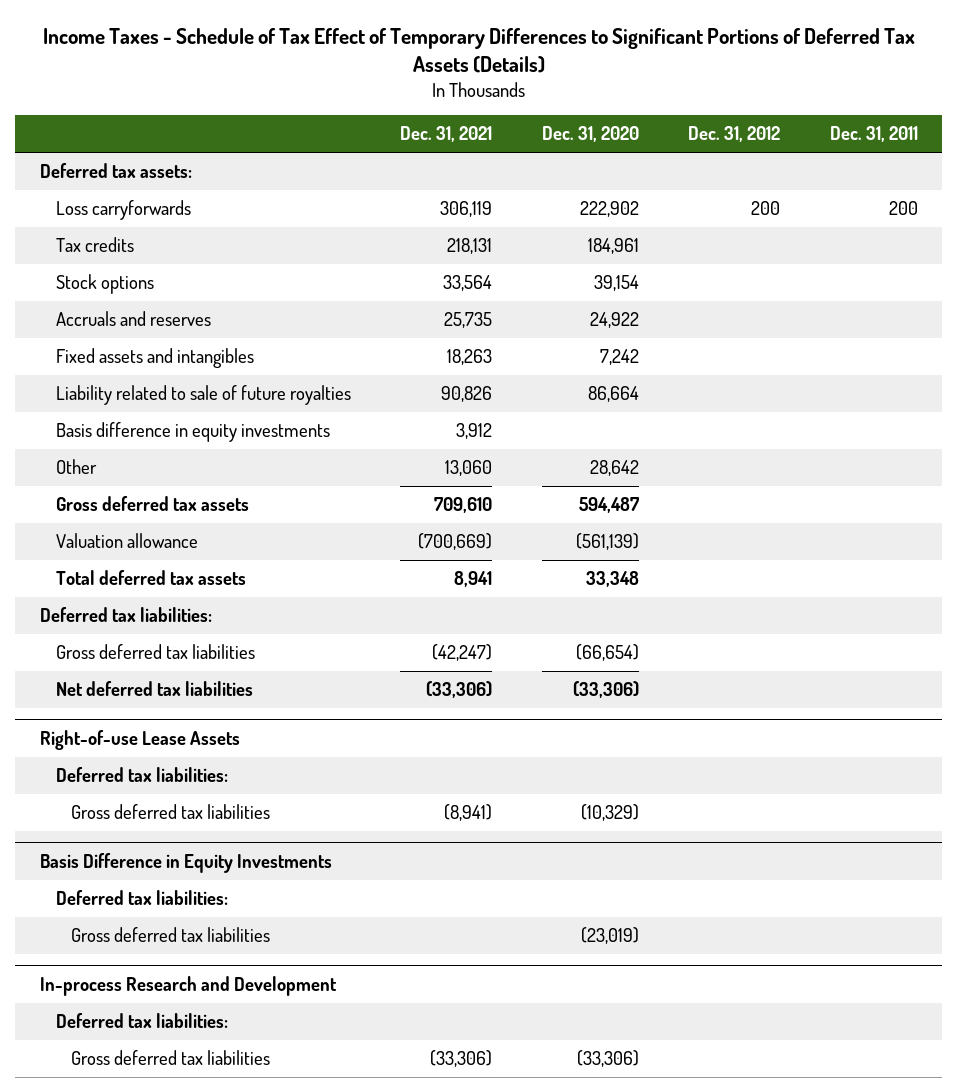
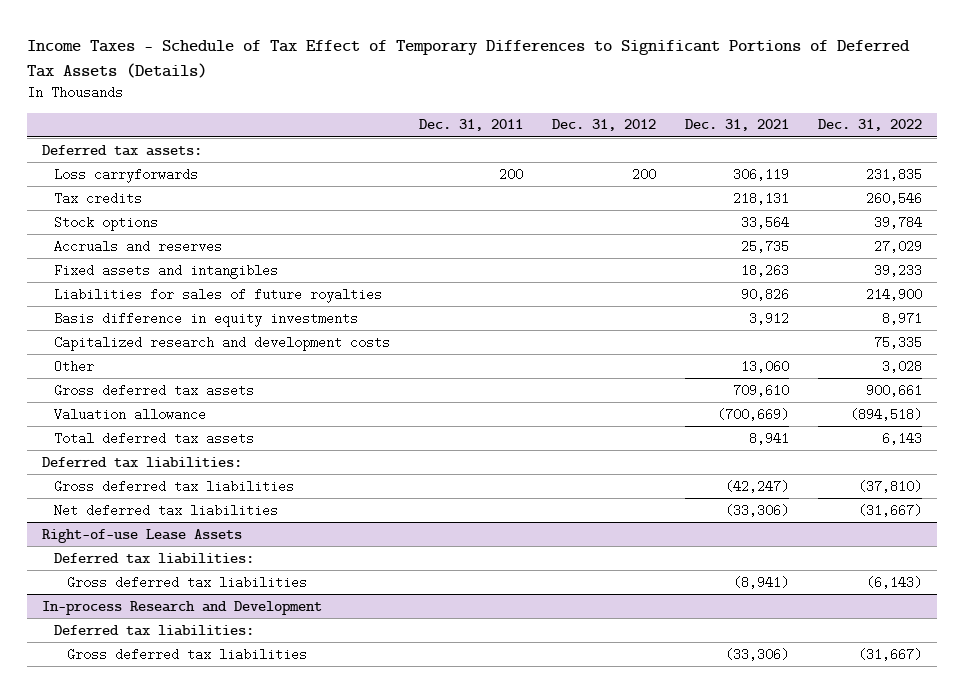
- | Dec. 31, 2021 | Dec. 31, 2020 | Dec. 31, 2012 | Dec. 31, 2011
+ | Dec. 31, 2011 | Dec. 31, 2012 | Dec. 31, 2021 | Dec. 31, 2022
- Liability related to sale of future royalties | 90,826 | 86,664 | |
+ Liabilities for sales of future royalties | | | 90,826 | 214,900
+ Capitalized research and development costs | | | | 75,335
- Basis Difference in Equity Investments
- Deferred tax liabilities:
- Gross deferred tax liabilities | | (23,019) | |

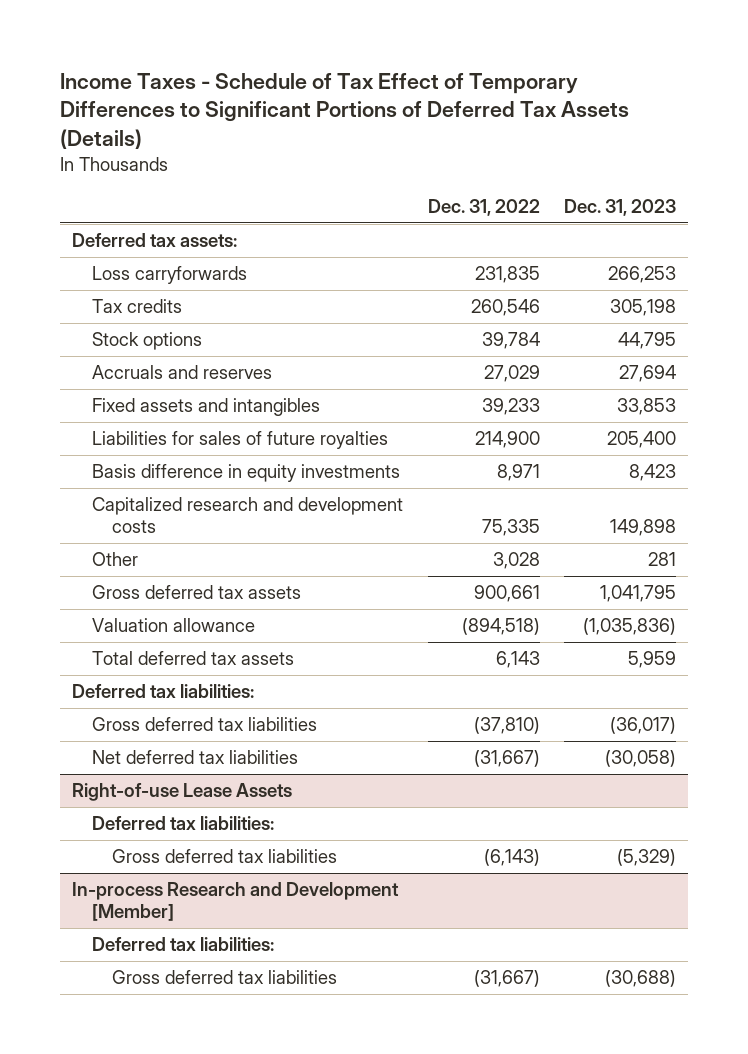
- | Dec. 31, 2011 | Dec. 31, 2012 | Dec. 31, 2021 | Dec. 31, 2022
+ | Dec. 31, 2022 | Dec. 31, 2023
- In-process Research and Development
+ In-process Research and Development [Member]

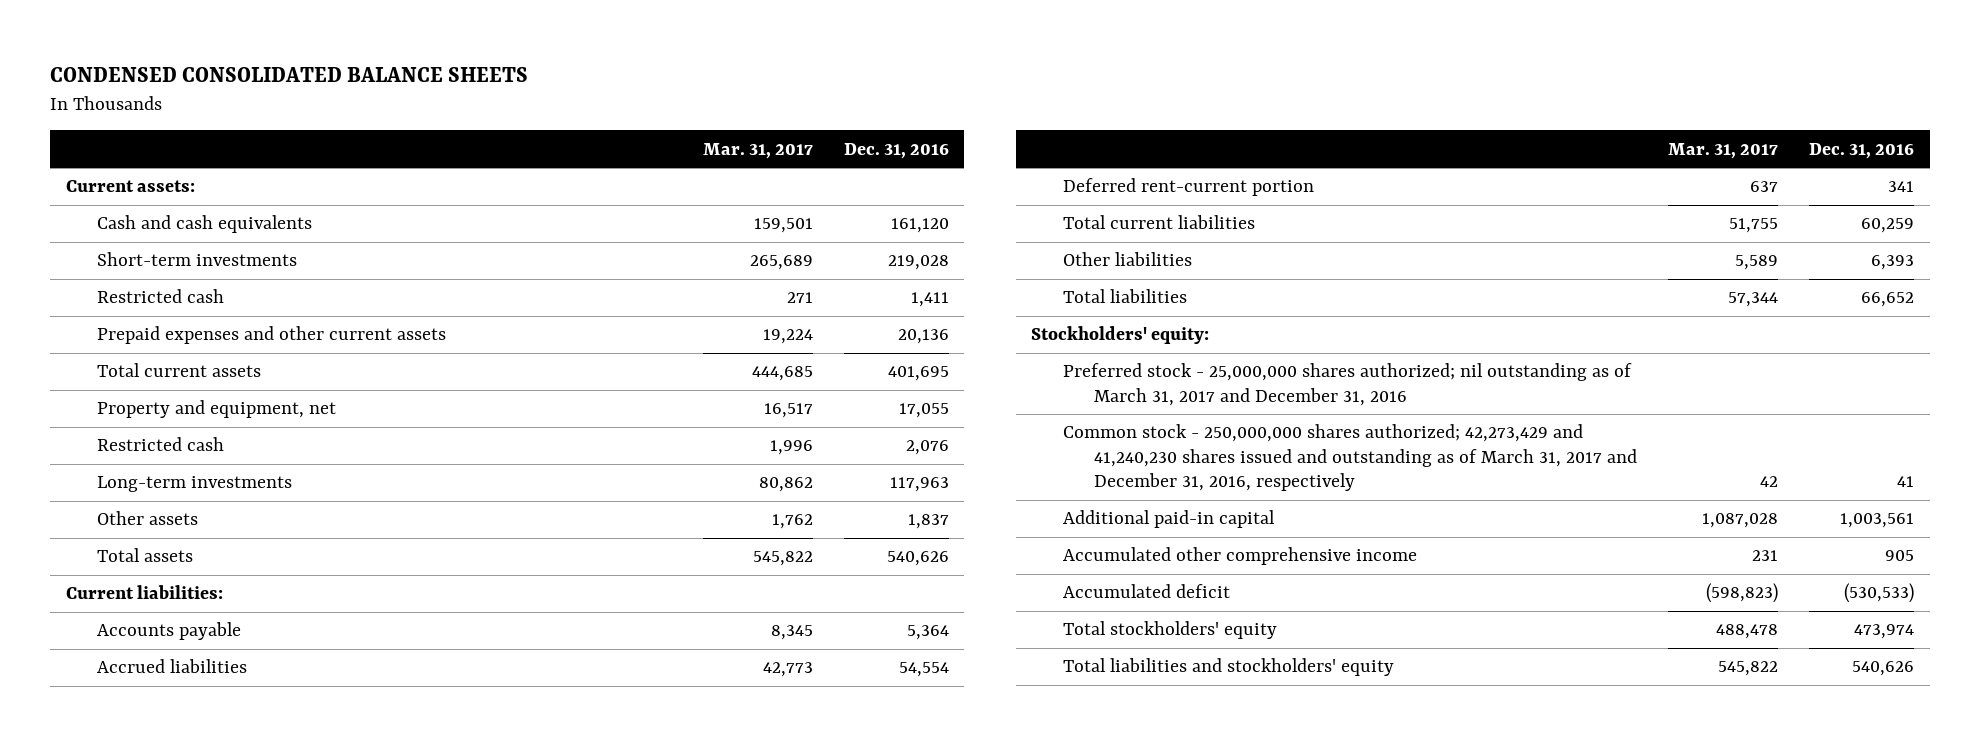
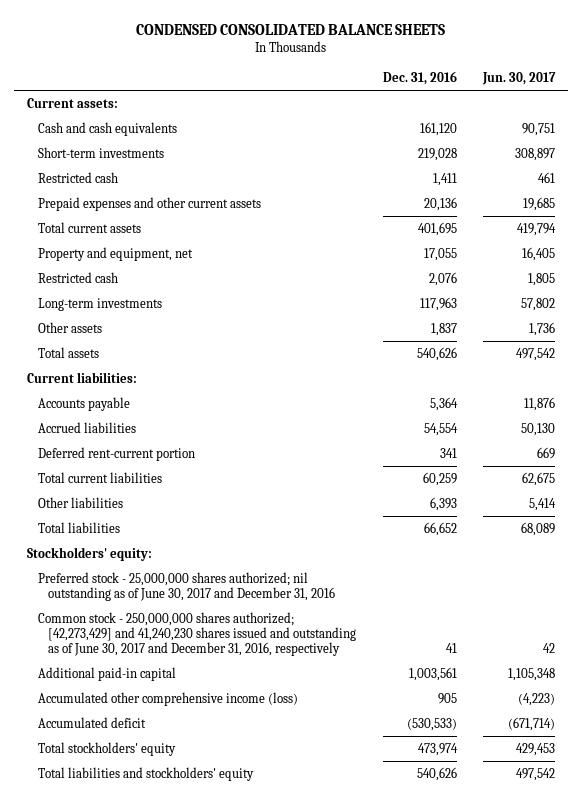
- | Mar. 31, 2017 | Dec. 31, 2016
+ | Dec. 31, 2016 | Jun. 30, 2017
- Preferred stock - 25,000,000 shares authorized; nil outstanding as of March 31, 2017 and December 31, 2016
- Common stock - 250,000,000 shares authorized; 42,273,429 and 41,240,230 shares issued and outstanding as of March 31, 2017 and December 31, 2016, respectively | 42 | 41
+ Preferred stock - 25,000,000 shares authorized; nil outstanding as of June 30, 2017 and December 31, 2016
+ Common stock - 250,000,000 shares authorized; [42,273,429] and 41,240,230 shares issued and outstanding as of June 30, 2017 and December 31, 2016, respectively | 41 | 42
- Accumulated other comprehensive income | 231 | 905
+ Accumulated other comprehensive income (loss) | 905 | (4,223)

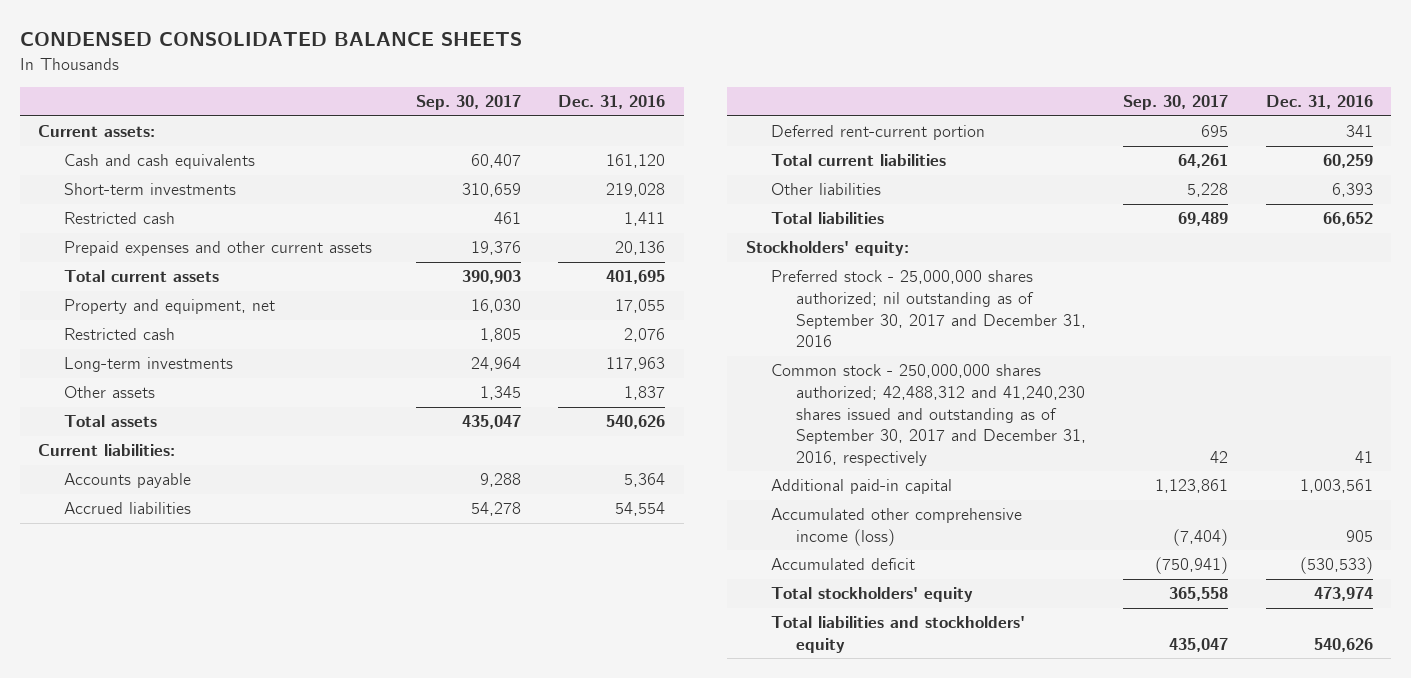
- | Dec. 31, 2016 | Jun. 30, 2017
+ | Sep. 30, 2017 | Dec. 31, 2016
- Preferred stock - 25,000,000 shares authorized; nil outstanding as of June 30, 2017 and December 31, 2016
- Common stock - 250,000,000 shares authorized; [42,273,429] and 41,240,230 shares issued and outstanding as of June 30, 2017 and December 31, 2016, respectively | 41 | 42
+ Preferred stock - 25,000,000 shares authorized; nil outstanding as of September 30, 2017 and December 31, 2016
+ Common stock - 250,000,000 shares authorized; 42,488,312 and 41,240,230 shares issued and outstanding as of September 30, 2017 and December 31, 2016, respectively | 42 | 41

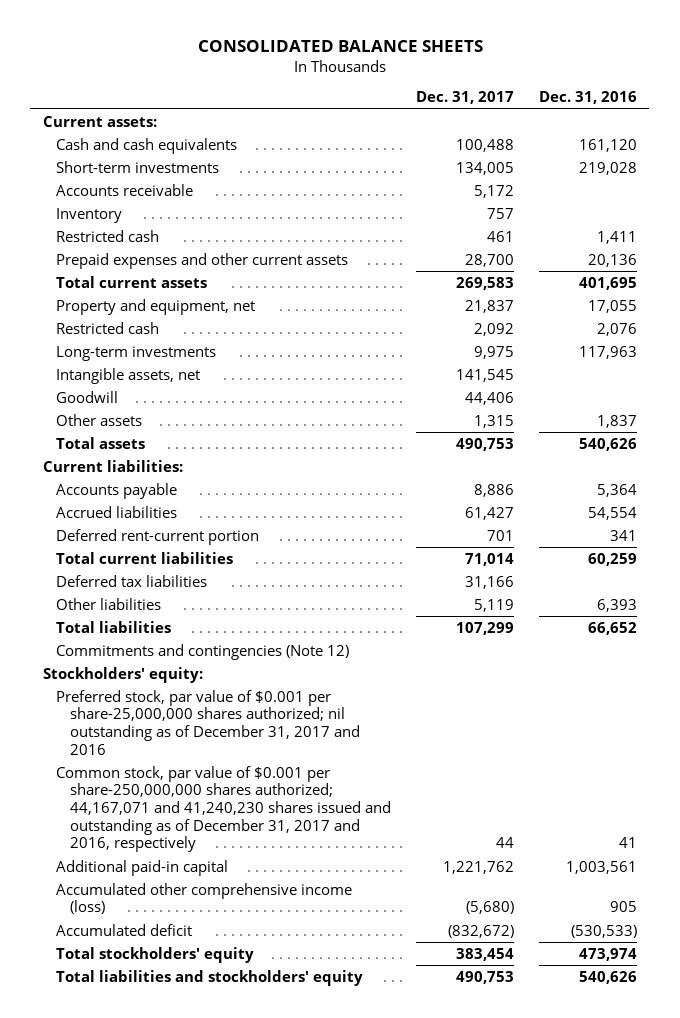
- CONDENSED CONSOLIDATED BALANCE SHEETS
+ CONSOLIDATED BALANCE SHEETS
- | Sep. 30, 2017 | Dec. 31, 2016
+ | Dec. 31, 2017 | Dec. 31, 2016
+ Accounts receivable | 5,172 |
+ Inventory | 757 |
+ Intangible assets, net | 141,545 |
+ Goodwill | 44,406 |
+ Deferred tax liabilities | 31,166 |
+ Commitments and contingencies (Note 12)
- Preferred stock - 25,000,000 shares authorized; nil outstanding as of September 30, 2017 and December 31, 2016
- Common stock - 250,000,000 shares authorized; 42,488,312 and 41,240,230 shares issued and outstanding as of September 30, 2017 and December 31, 2016, respectively | 42 | 41
+ Preferred stock, par value of $0.001 per share-25,000,000 shares authorized; nil outstanding as of December 31, 2017 and 2016
+ Common stock, par value of $0.001 per share-250,000,000 shares authorized; 44,167,071 and 41,240,230 shares issued and outstanding as of December 31, 2017 and 2016, respectively | 44 | 41

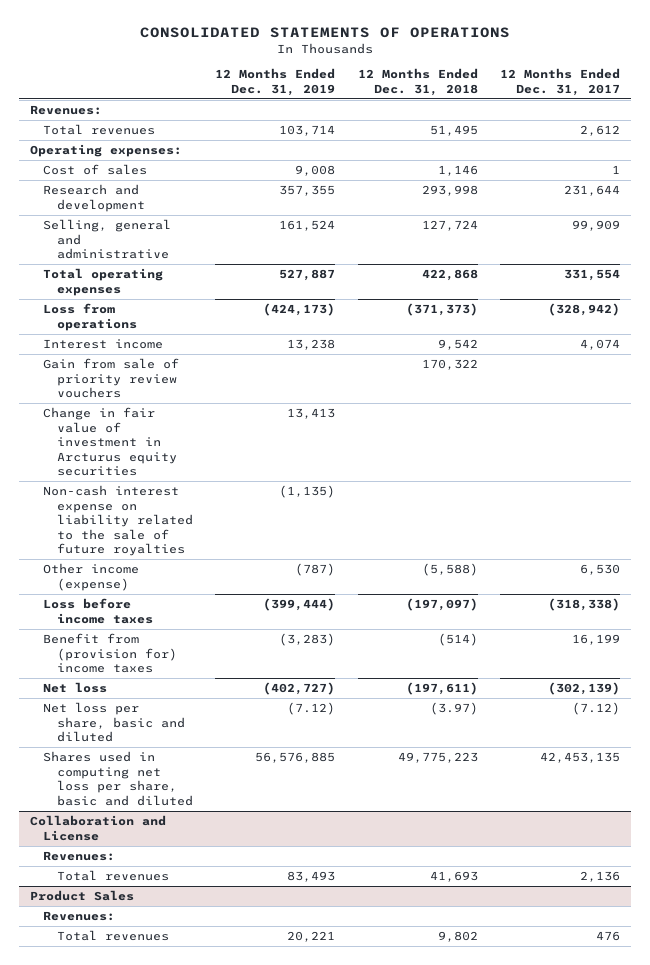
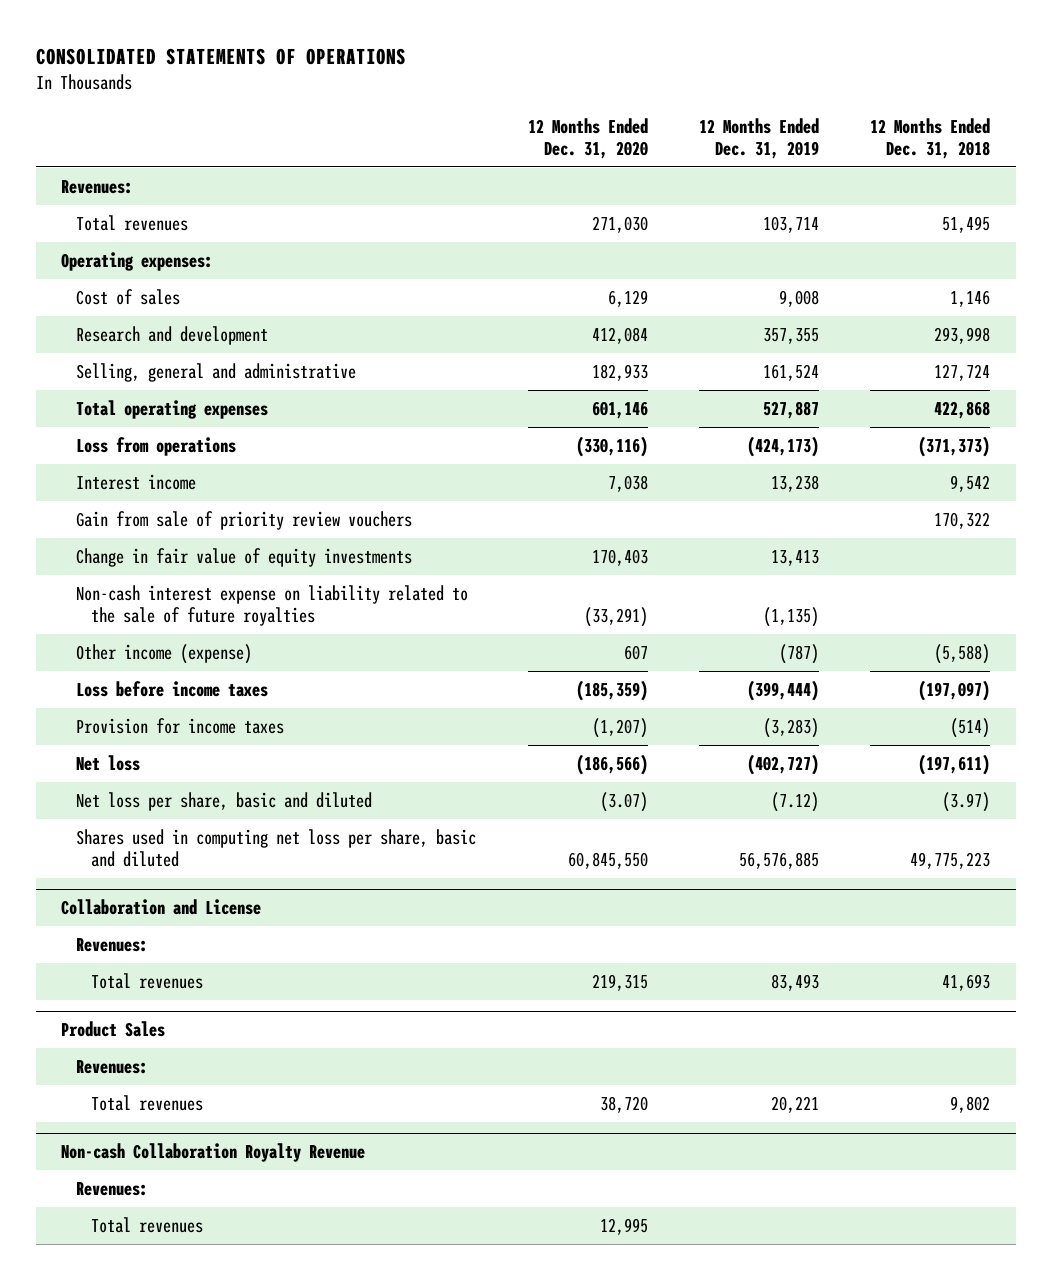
- | 12 Months Ended Dec. 31, 2019 | 12 Months Ended Dec. 31, 2018 | 12 Months Ended Dec. 31, 2017
+ | 12 Months Ended Dec. 31, 2020 | 12 Months Ended Dec. 31, 2019 | 12 Months Ended Dec. 31, 2018
- Change in fair value of investment in Arcturus equity securities | 13,413 | |
+ Change in fair value of equity investments | 170,403 | 13,413 |
- Benefit from (provision for) income taxes | (3,283) | (514) | 16,199
+ Provision for income taxes | (1,207) | (3,283) | (514)
+ Non-cash Collaboration Royalty Revenue
+ Revenues:
+ Total revenues | 12,995 | |

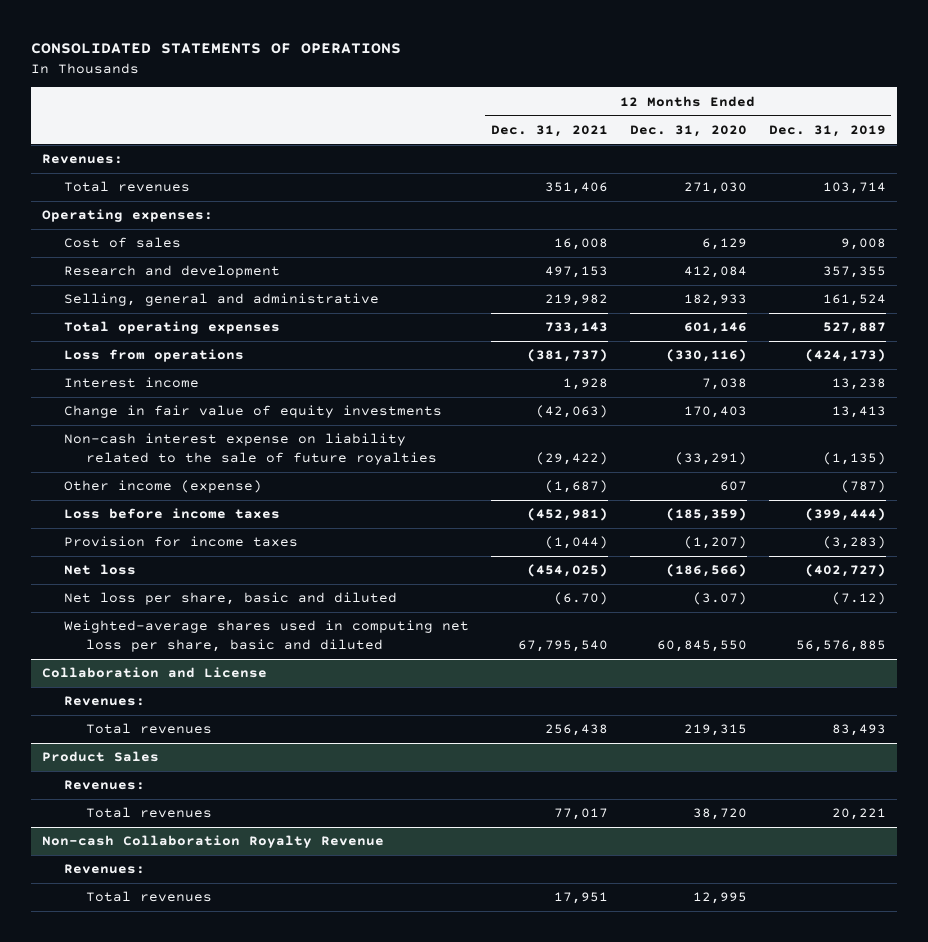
- | 12 Months Ended Dec. 31, 2020 | 12 Months Ended Dec. 31, 2019 | 12 Months Ended Dec. 31, 2018
+ | 12 Months Ended Dec. 31, 2021 | 12 Months Ended Dec. 31, 2020 | 12 Months Ended Dec. 31, 2019
- Gain from sale of priority review vouchers | | | 170,322
- Shares used in computing net loss per share, basic and diluted | 60,845,550 | 56,576,885 | 49,775,223
+ Weighted-average shares used in computing net loss per share, basic and diluted | 67,795,540 | 60,845,550 | 56,576,885

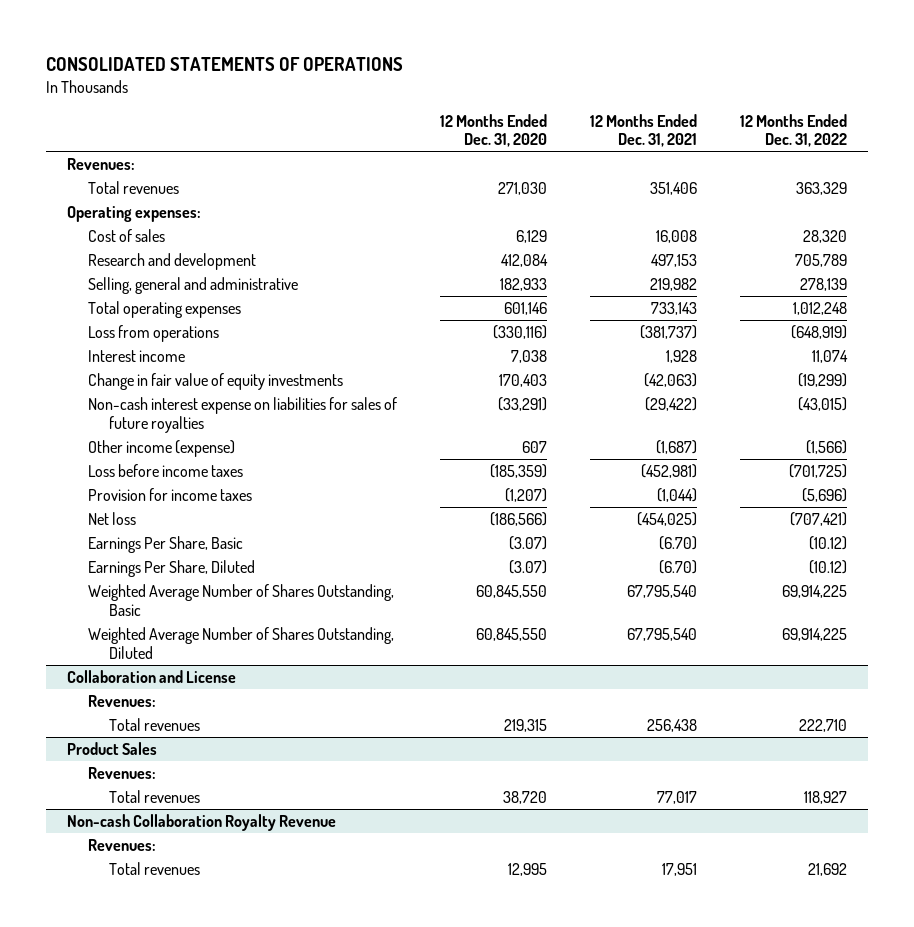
- | 12 Months Ended Dec. 31, 2021 | 12 Months Ended Dec. 31, 2020 | 12 Months Ended Dec. 31, 2019
+ | 12 Months Ended Dec. 31, 2020 | 12 Months Ended Dec. 31, 2021 | 12 Months Ended Dec. 31, 2022
- Non-cash interest expense on liability related to the sale of future royalties | (29,422) | (33,291) | (1,135)
+ Non-cash interest expense on liabilities for sales of future royalties | (33,291) | (29,422) | (43,015)
- Net loss per share, basic and diluted | (6.70) | (3.07) | (7.12)
- Weighted-average shares used in computing net loss per share, basic and diluted | 67,795,540 | 60,845,550 | 56,576,885
+ Earnings Per Share, Basic | (3.07) | (6.70) | (10.12)
+ Earnings Per Share, Diluted | (3.07) | (6.70) | (10.12)
+ Weighted Average Number of Shares Outstanding, Basic | 60,845,550 | 67,795,540 | 69,914,225
+ Weighted Average Number of Shares Outstanding, Diluted | 60,845,550 | 67,795,540 | 69,914,225

